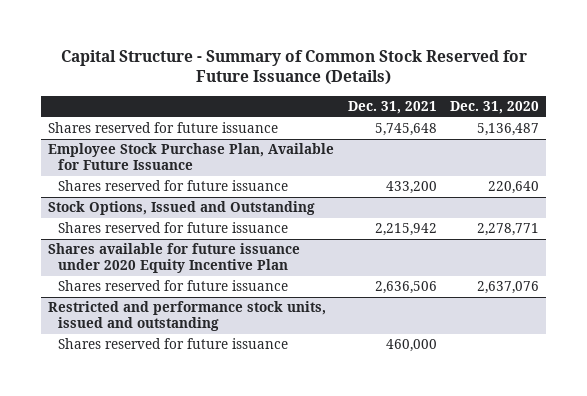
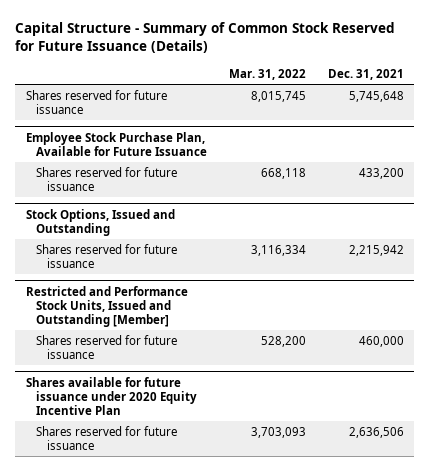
- | Dec. 31, 2021 | Dec. 31, 2020
+ | Mar. 31, 2022 | Dec. 31, 2021
+ Restricted and Performance Stock Units, Issued and Outstanding [Member]
+ Shares reserved for future issuance | 528,200 | 460,000
- Restricted and performance stock units, issued and outstanding
- Shares reserved for future issuance | 460,000 |

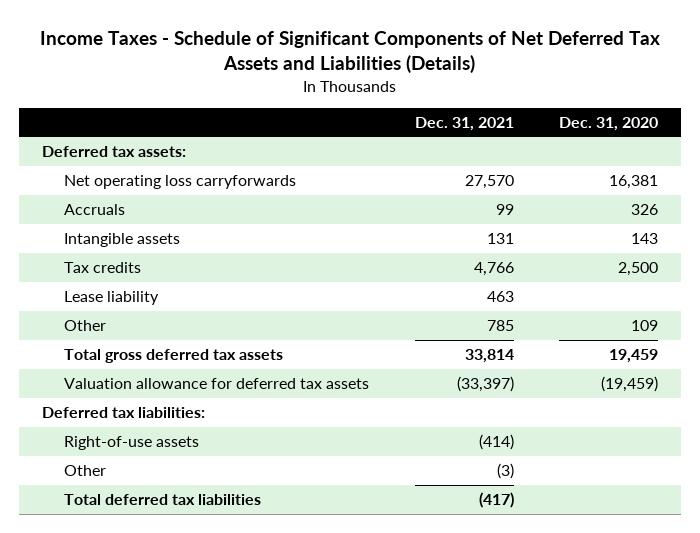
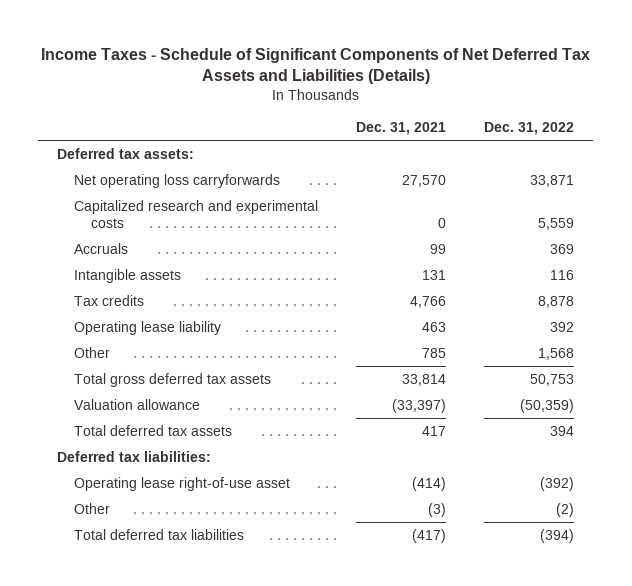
- | Dec. 31, 2021 | Dec. 31, 2020
+ | Dec. 31, 2021 | Dec. 31, 2022
+ Capitalized research and experimental costs | 0 | 5,559
- Lease liability | 463 |
+ Operating lease liability | 463 | 392
- Valuation allowance for deferred tax assets | (33,397) | (19,459)
+ Valuation allowance | (33,397) | (50,359)
+ Total deferred tax assets | 417 | 394
- Right-of-use assets | (414) |
+ Operating lease right-of-use asset | (414) | (392)

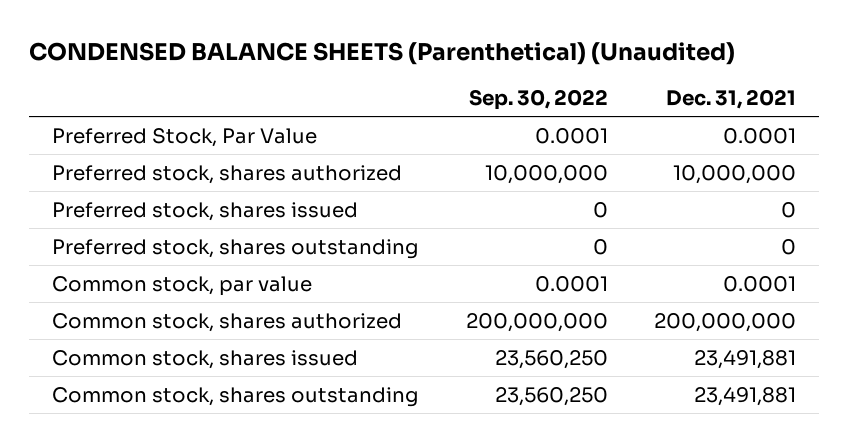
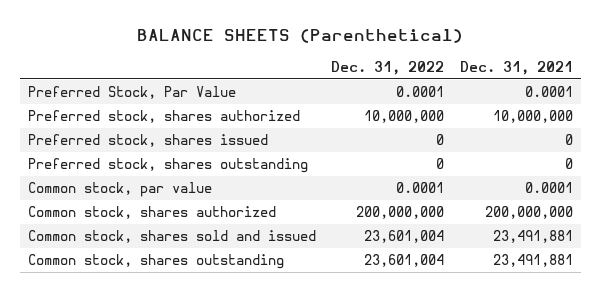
- CONDENSED BALANCE SHEETS (Parenthetical) (Unaudited)
+ BALANCE SHEETS (Parenthetical)
- | Sep. 30, 2022 | Dec. 31, 2021
+ | Dec. 31, 2022 | Dec. 31, 2021
- Common stock, shares issued | 23,560,250 | 23,491,881
+ Common stock, shares sold and issued | 23,601,004 | 23,491,881

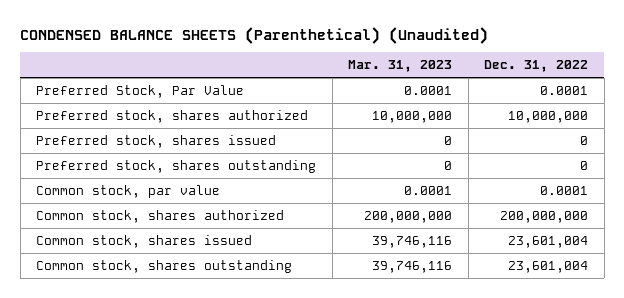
- BALANCE SHEETS (Parenthetical)
+ CONDENSED BALANCE SHEETS (Parenthetical) (Unaudited)
- | Dec. 31, 2022 | Dec. 31, 2021
+ | Mar. 31, 2023 | Dec. 31, 2022
- Common stock, shares sold and issued | 23,601,004 | 23,491,881
+ Common stock, shares issued | 39,746,116 | 23,601,004

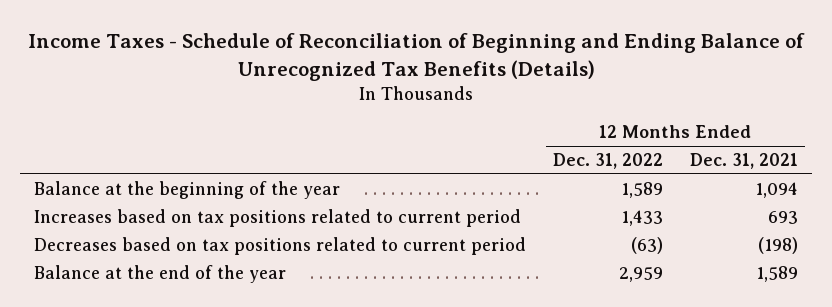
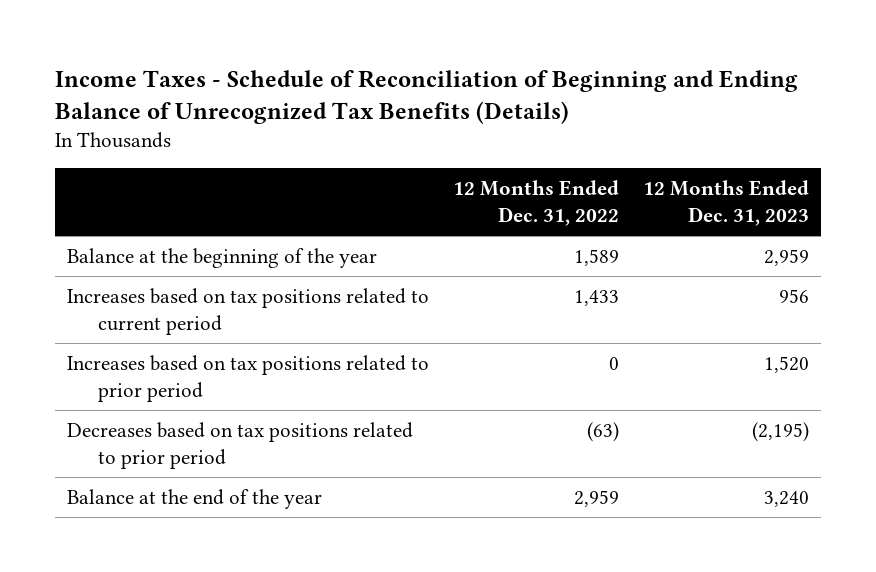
- | 12 Months Ended Dec. 31, 2022 | 12 Months Ended Dec. 31, 2021
+ | 12 Months Ended Dec. 31, 2022 | 12 Months Ended Dec. 31, 2023
- Decreases based on tax positions related to current period | (63) | (198)
+ Increases based on tax positions related to prior period | 0 | 1,520
+ Decreases based on tax positions related to prior period | (63) | (2,195)

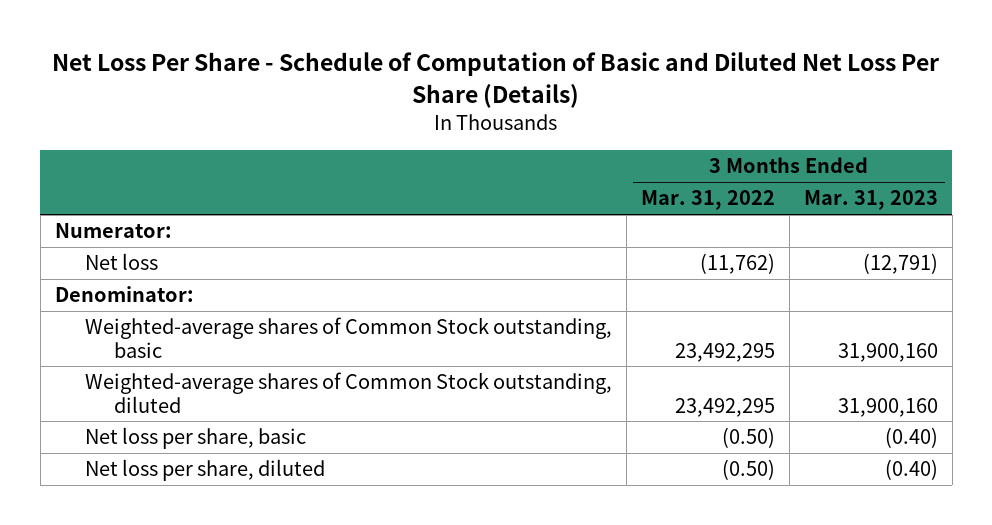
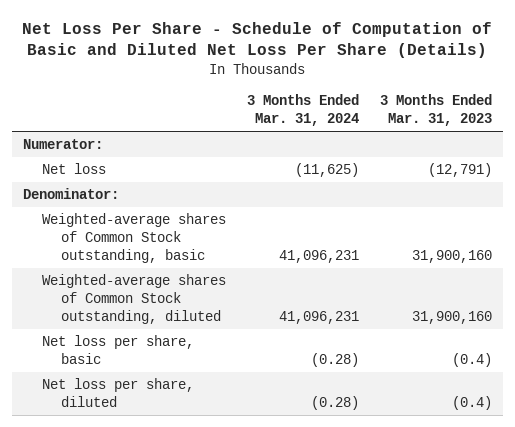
- | 3 Months Ended Mar. 31, 2022 | 3 Months Ended Mar. 31, 2023
+ | 3 Months Ended Mar. 31, 2024 | 3 Months Ended Mar. 31, 2023
- Net loss per share, basic | (0.50) | (0.40)
- Net loss per share, diluted | (0.50) | (0.40)
+ Net loss per share, basic | (0.28) | (0.4)
+ Net loss per share, diluted | (0.28) | (0.4)

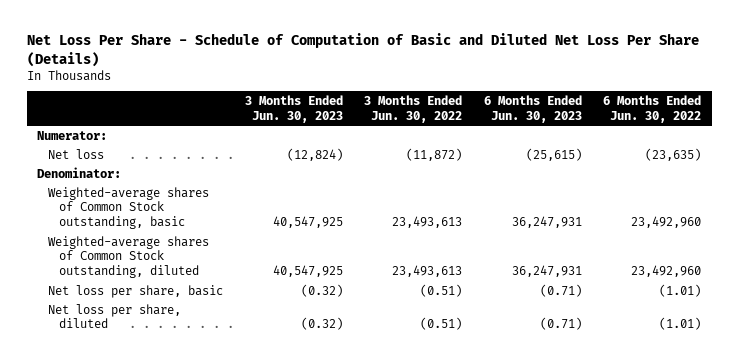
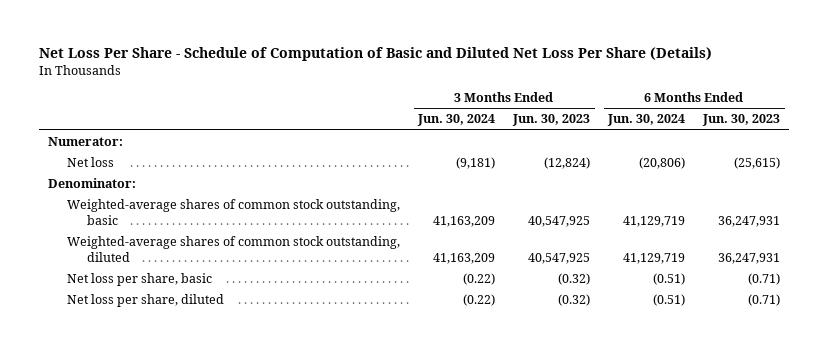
- | 3 Months Ended Jun. 30, 2023 | 3 Months Ended Jun. 30, 2022 | 6 Months Ended Jun. 30, 2023 | 6 Months Ended Jun. 30, 2022
+ | 3 Months Ended Jun. 30, 2024 | 3 Months Ended Jun. 30, 2023 | 6 Months Ended Jun. 30, 2024 | 6 Months Ended Jun. 30, 2023
- Weighted-average shares of Common Stock outstanding, basic | 40,547,925 | 23,493,613 | 36,247,931 | 23,492,960
- Weighted-average shares of Common Stock outstanding, diluted | 40,547,925 | 23,493,613 | 36,247,931 | 23,492,960
+ Weighted-average shares of common stock outstanding, basic | 41,163,209 | 40,547,925 | 41,129,719 | 36,247,931
+ Weighted-average shares of common stock outstanding, diluted | 41,163,209 | 40,547,925 | 41,129,719 | 36,247,931

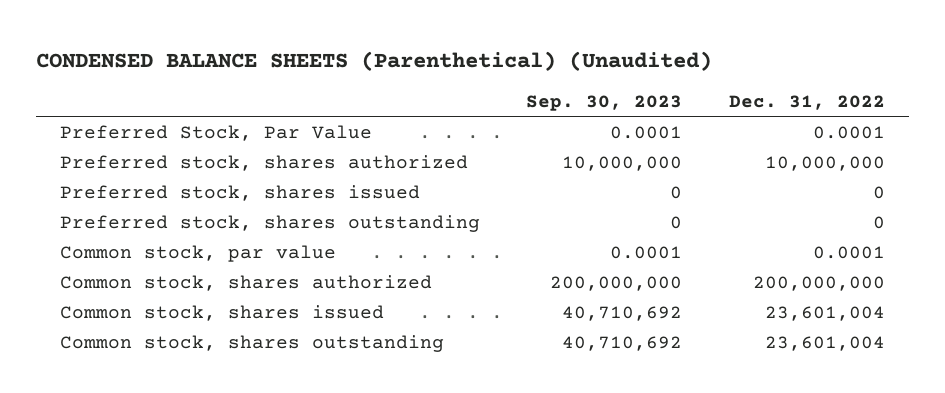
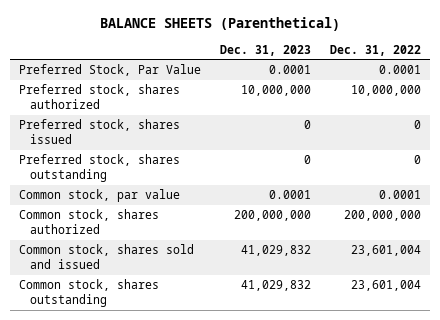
- CONDENSED BALANCE SHEETS (Parenthetical) (Unaudited)
+ BALANCE SHEETS (Parenthetical)
- | Sep. 30, 2023 | Dec. 31, 2022
+ | Dec. 31, 2023 | Dec. 31, 2022
- Common stock, shares issued | 40,710,692 | 23,601,004
+ Common stock, shares sold and issued | 41,029,832 | 23,601,004

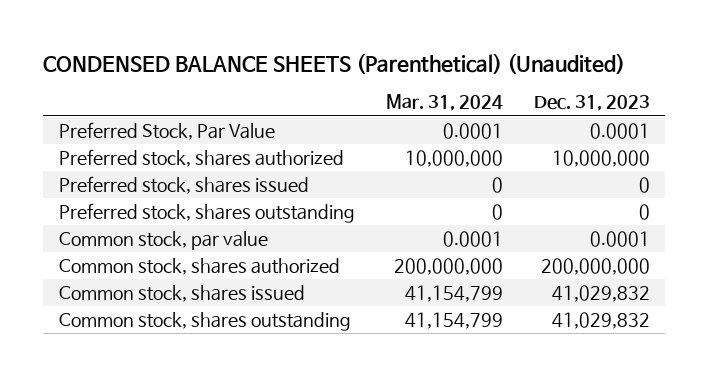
- BALANCE SHEETS (Parenthetical)
+ CONDENSED BALANCE SHEETS (Parenthetical) (Unaudited)
- | Dec. 31, 2023 | Dec. 31, 2022
+ | Mar. 31, 2024 | Dec. 31, 2023
- Common stock, shares sold and issued | 41,029,832 | 23,601,004
+ Common stock, shares issued | 41,154,799 | 41,029,832

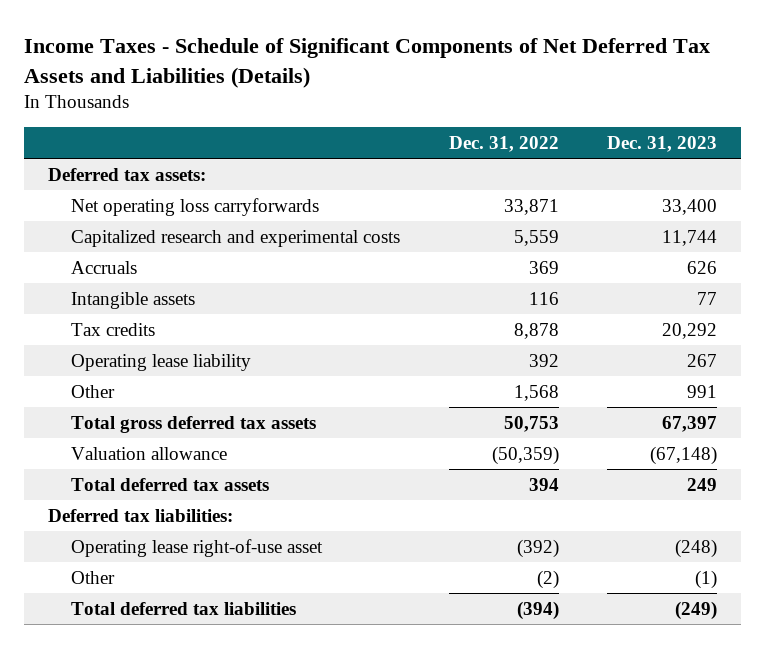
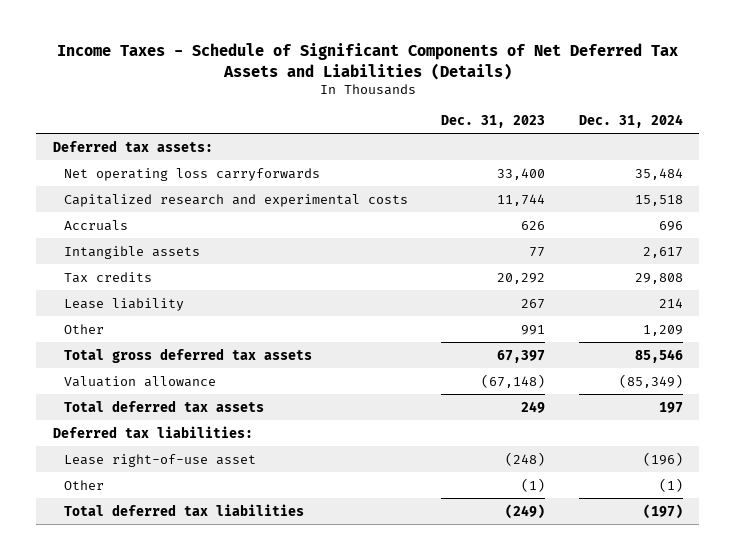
- | Dec. 31, 2022 | Dec. 31, 2023
+ | Dec. 31, 2023 | Dec. 31, 2024
- Operating lease liability | 392 | 267
+ Lease liability | 267 | 214
- Operating lease right-of-use asset | (392) | (248)
+ Lease right-of-use asset | (248) | (196)

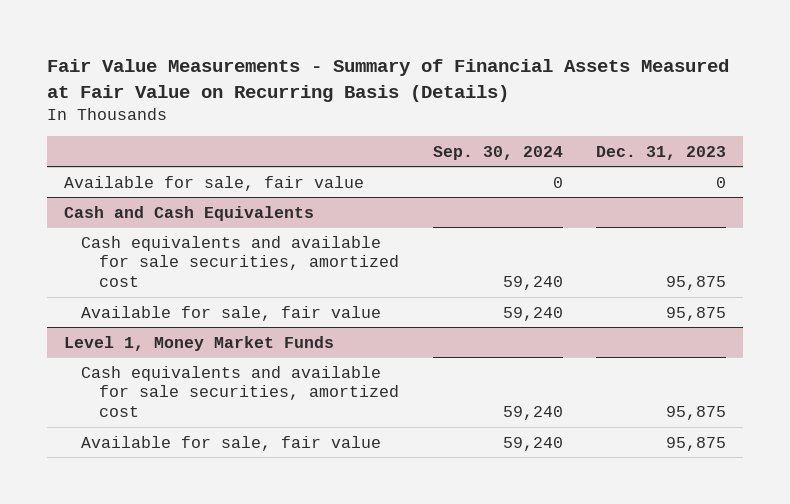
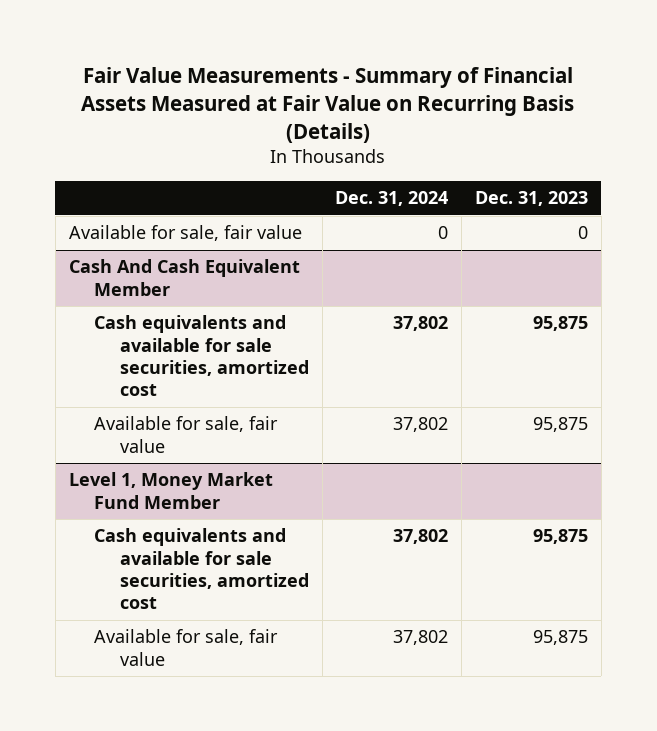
- | Sep. 30, 2024 | Dec. 31, 2023
+ | Dec. 31, 2024 | Dec. 31, 2023
- Cash and Cash Equivalents
+ Cash And Cash Equivalent Member
- Level 1, Money Market Funds
+ Level 1, Money Market Fund Member

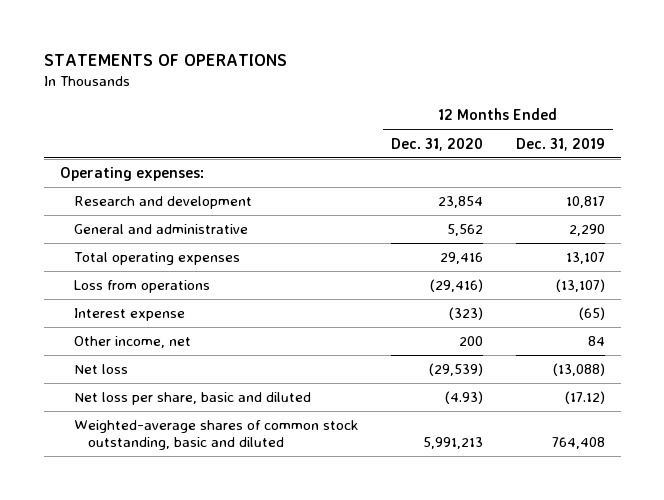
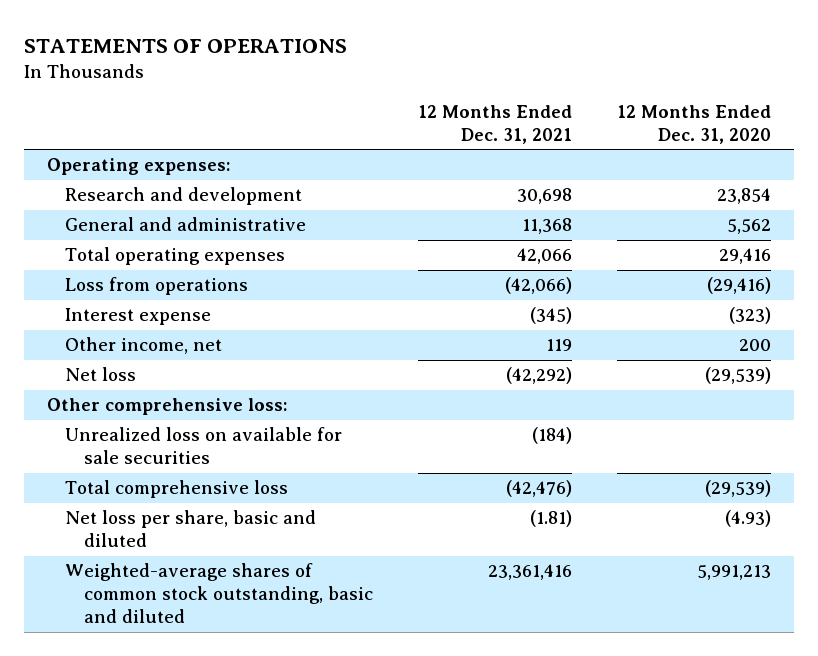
- | 12 Months Ended Dec. 31, 2020 | 12 Months Ended Dec. 31, 2019
+ | 12 Months Ended Dec. 31, 2021 | 12 Months Ended Dec. 31, 2020
+ Other comprehensive loss:
+ Unrealized loss on available for sale securities | (184) |
+ Total comprehensive loss | (42,476) | (29,539)

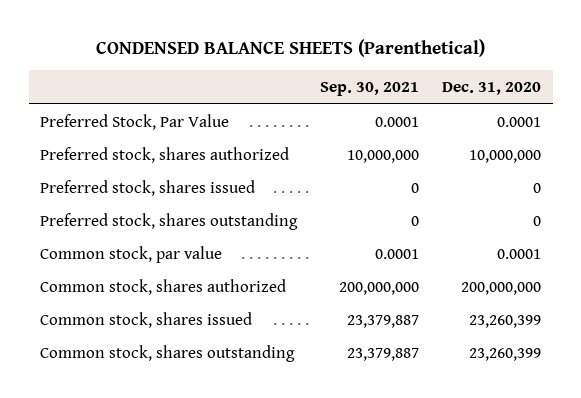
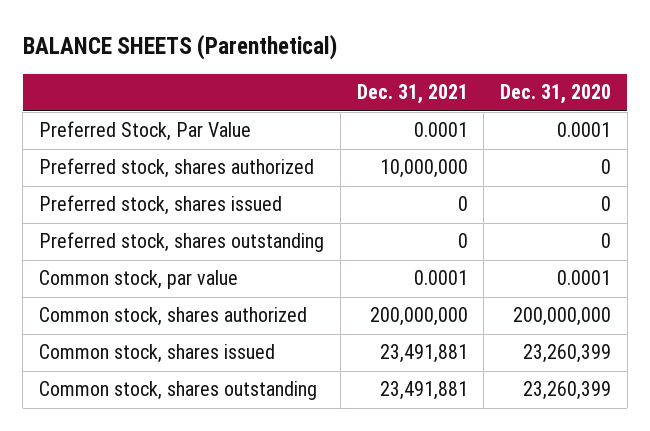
- CONDENSED BALANCE SHEETS (Parenthetical)
+ BALANCE SHEETS (Parenthetical)
- | Sep. 30, 2021 | Dec. 31, 2020
+ | Dec. 31, 2021 | Dec. 31, 2020
- Preferred stock, shares authorized | 10,000,000 | 10,000,000
+ Preferred stock, shares authorized | 10,000,000 | 0

